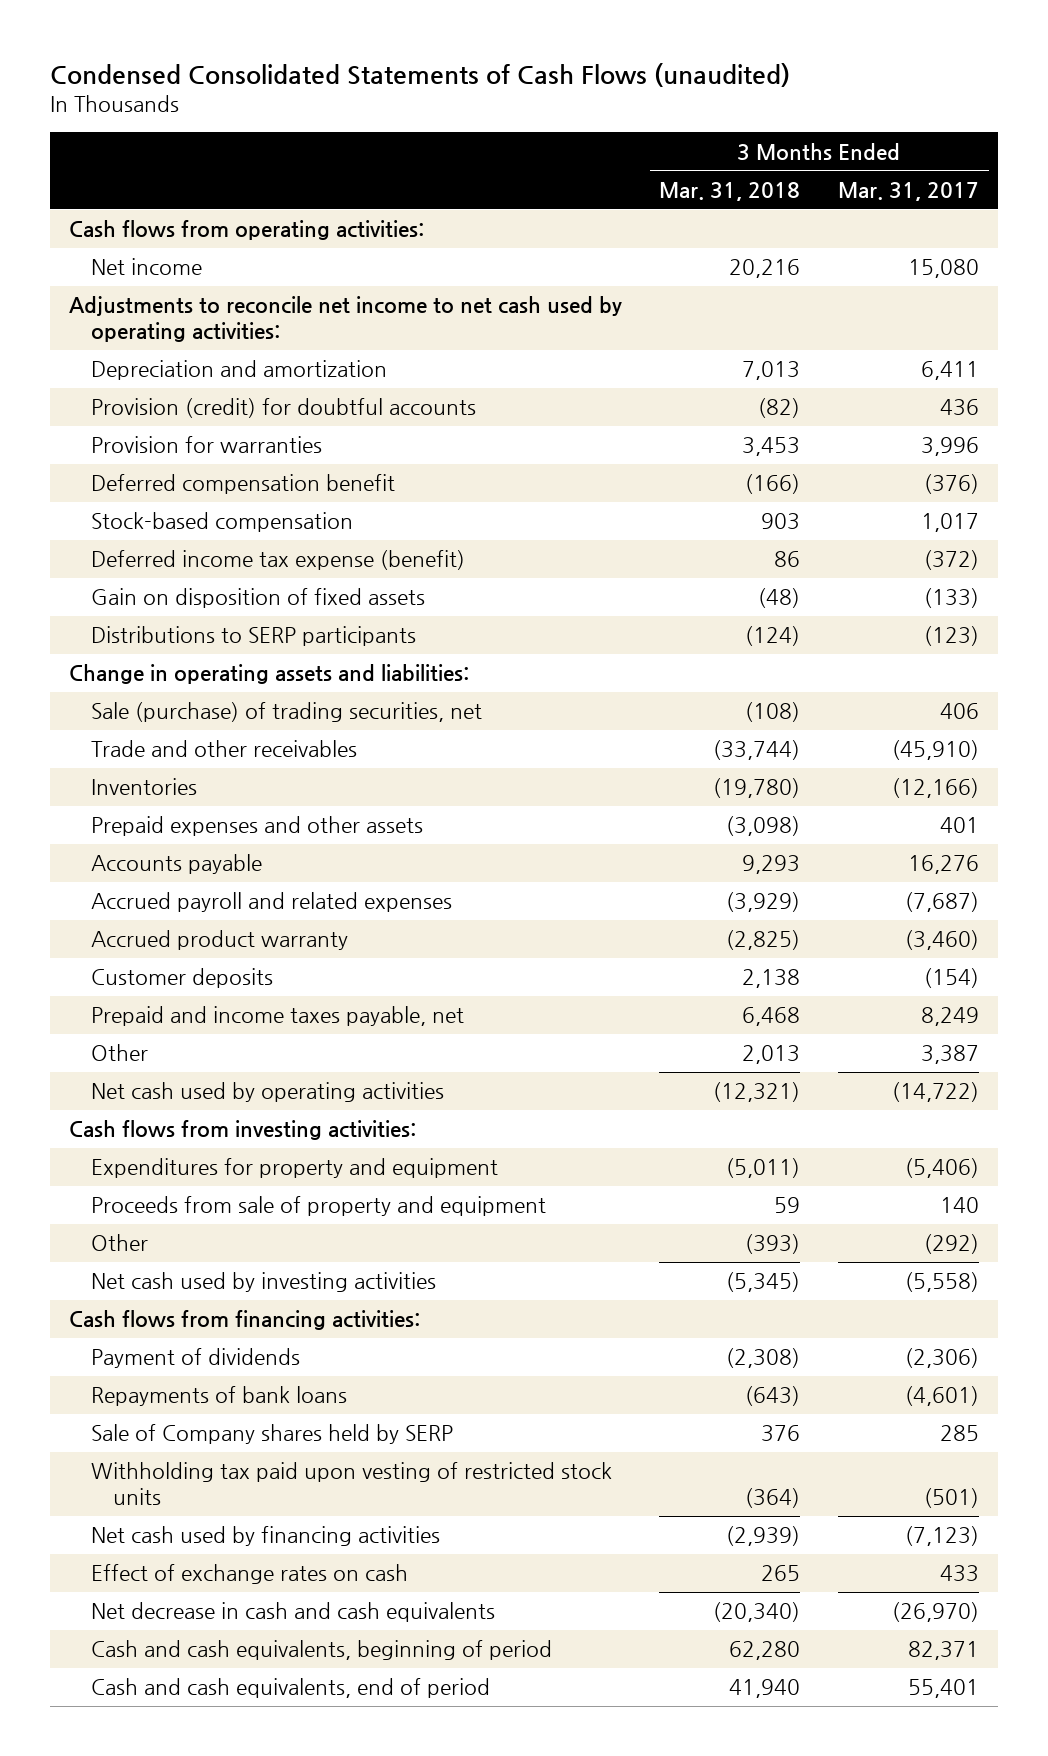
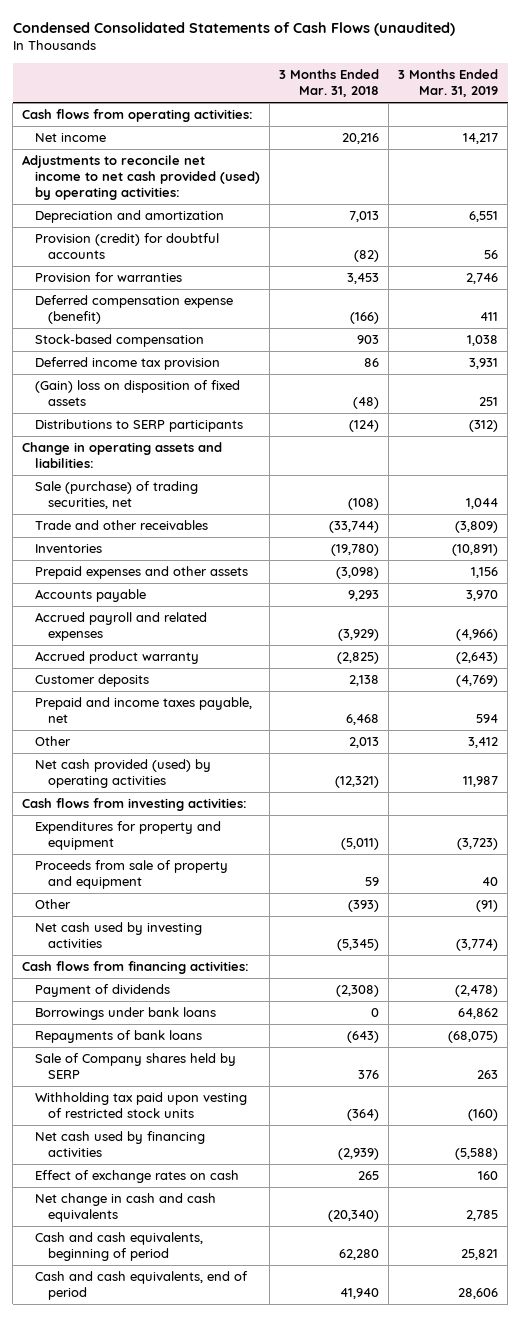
- | 3 Months Ended Mar. 31, 2018 | 3 Months Ended Mar. 31, 2017
+ | 3 Months Ended Mar. 31, 2018 | 3 Months Ended Mar. 31, 2019
- Adjustments to reconcile net income to net cash used by operating activities:
+ Adjustments to reconcile net income to net cash provided (used) by operating activities:
- Deferred compensation benefit | (166) | (376)
+ Deferred compensation expense (benefit) | (166) | 411
- Deferred income tax expense (benefit) | 86 | (372)
- Gain on disposition of fixed assets | (48) | (133)
+ Deferred income tax provision | 86 | 3,931
+ (Gain) loss on disposition of fixed assets | (48) | 251
- Net cash used by operating activities | (12,321) | (14,722)
+ Net cash provided (used) by operating activities | (12,321) | 11,987
+ Borrowings under bank loans | 0 | 64,862
- Net decrease in cash and cash equivalents | (20,340) | (26,970)
+ Net change in cash and cash equivalents | (20,340) | 2,785

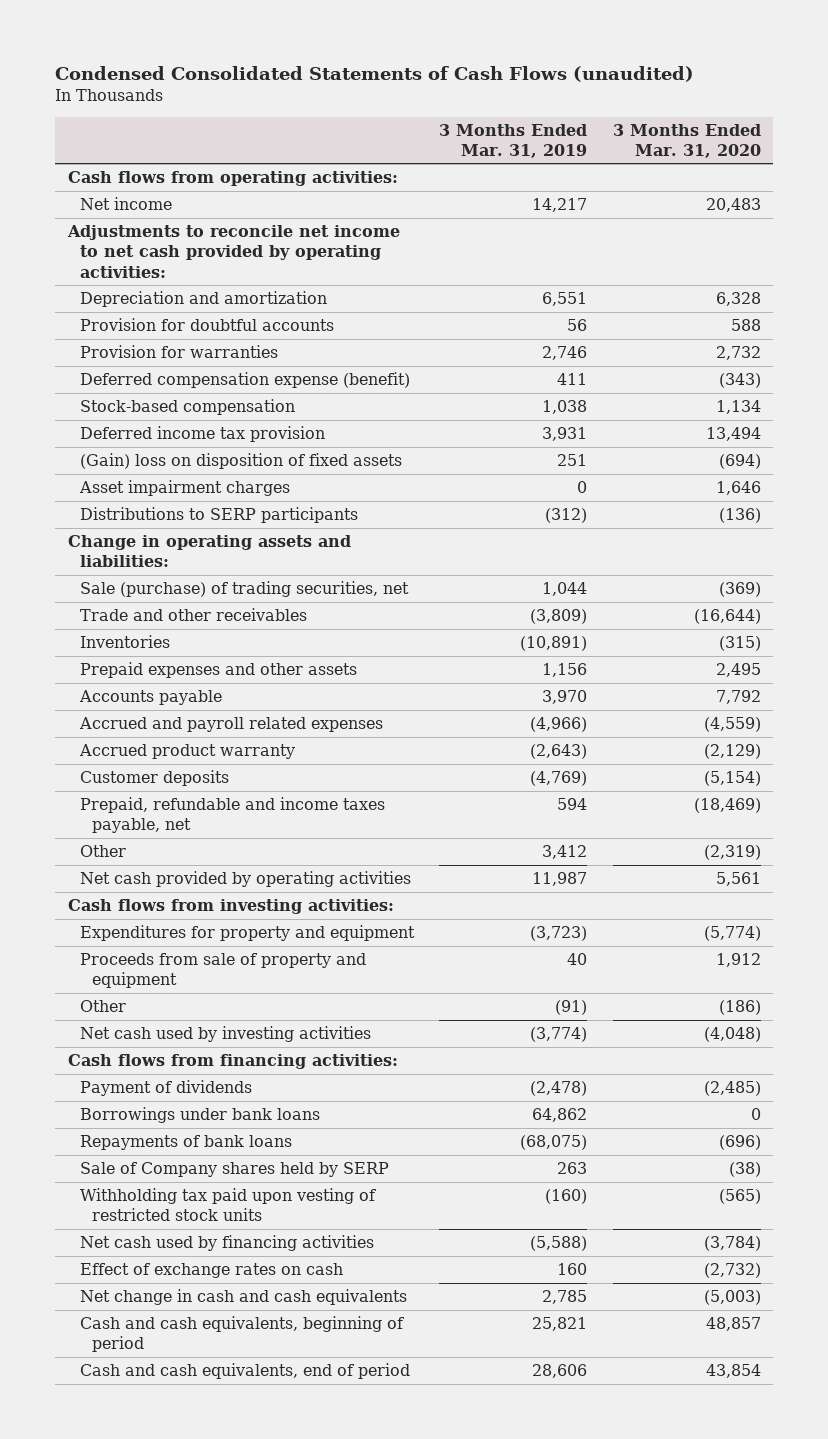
- | 3 Months Ended Mar. 31, 2018 | 3 Months Ended Mar. 31, 2019
+ | 3 Months Ended Mar. 31, 2019 | 3 Months Ended Mar. 31, 2020
- Adjustments to reconcile net income to net cash provided (used) by operating activities:
+ Adjustments to reconcile net income to net cash provided by operating activities:
- Provision (credit) for doubtful accounts | (82) | 56
+ Provision for doubtful accounts | 56 | 588
+ Asset impairment charges | 0 | 1,646
- Accrued payroll and related expenses | (3,929) | (4,966)
+ Accrued and payroll related expenses | (4,966) | (4,559)
- Prepaid and income taxes payable, net | 6,468 | 594
+ Prepaid, refundable and income taxes payable, net | 594 | (18,469)
- Net cash provided (used) by operating activities | (12,321) | 11,987
+ Net cash provided by operating activities | 11,987 | 5,561

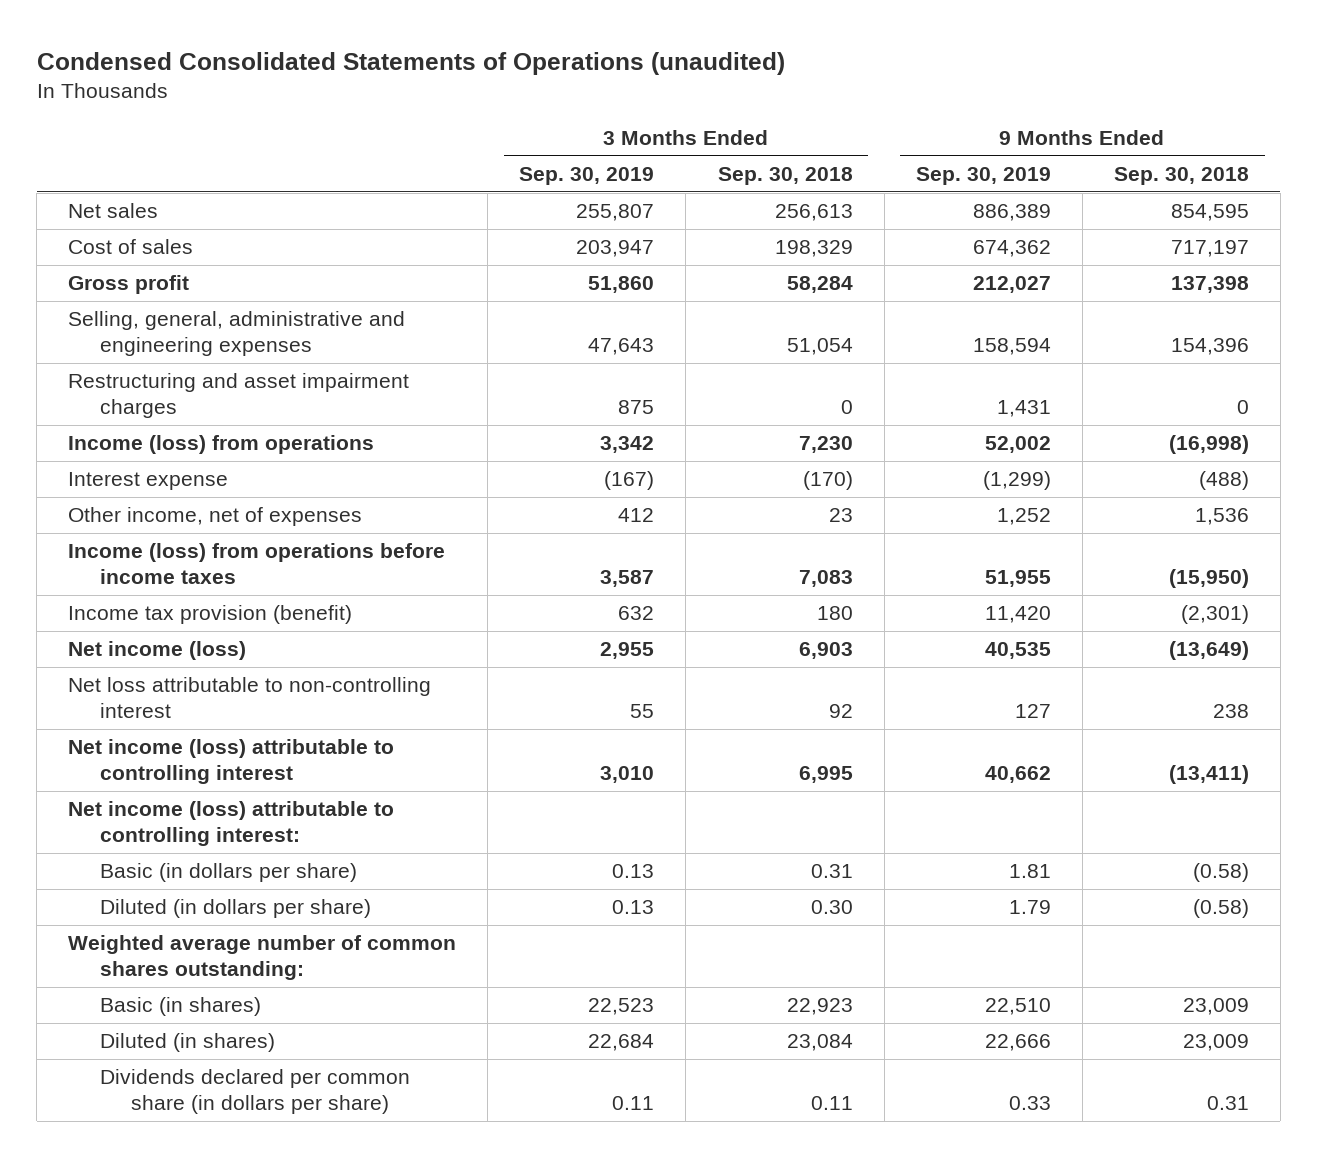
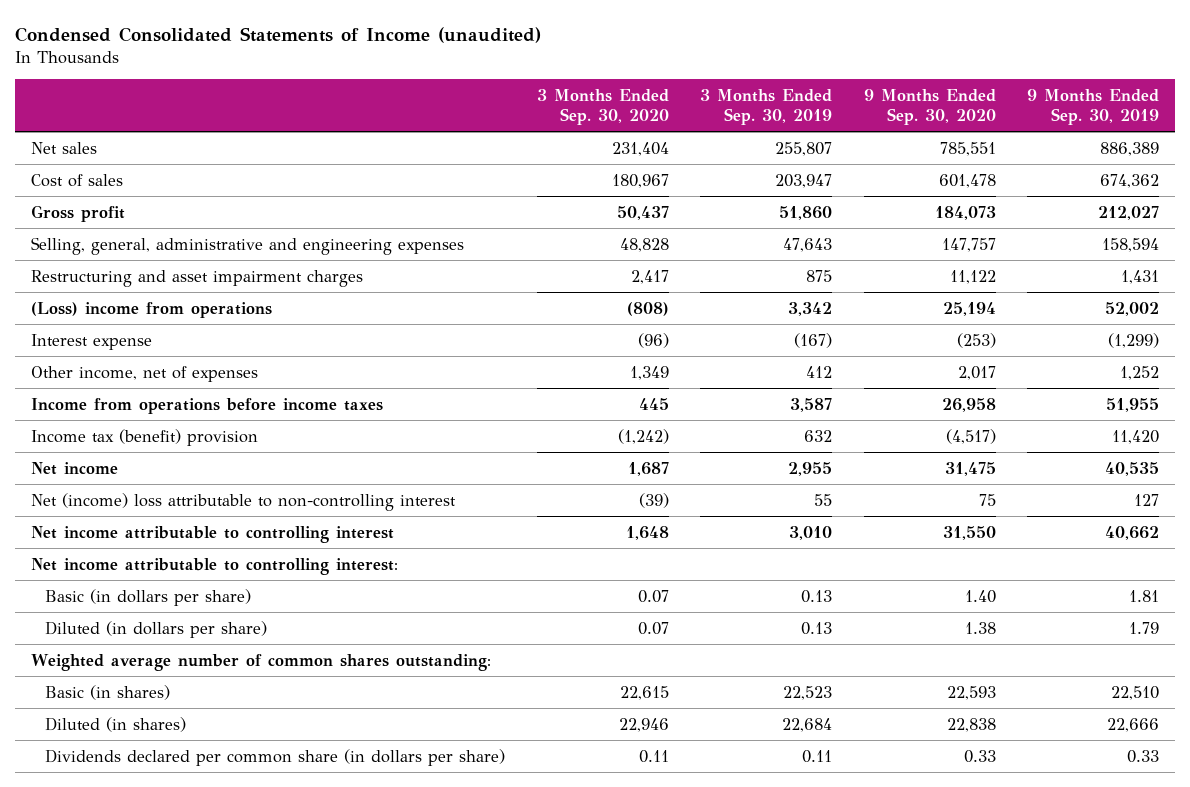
- Condensed Consolidated Statements of Operations (unaudited)
+ Condensed Consolidated Statements of Income (unaudited)
- | 3 Months Ended Sep. 30, 2019 | 3 Months Ended Sep. 30, 2018 | 9 Months Ended Sep. 30, 2019 | 9 Months Ended Sep. 30, 2018
+ | 3 Months Ended Sep. 30, 2020 | 3 Months Ended Sep. 30, 2019 | 9 Months Ended Sep. 30, 2020 | 9 Months Ended Sep. 30, 2019
- Income (loss) from operations | 3,342 | 7,230 | 52,002 | (16,998)
+ (Loss) income from operations | (808) | 3,342 | 25,194 | 52,002
- Income (loss) from operations before income taxes | 3,587 | 7,083 | 51,955 | (15,950)
- Income tax provision (benefit) | 632 | 180 | 11,420 | (2,301)
- Net income (loss) | 2,955 | 6,903 | 40,535 | (13,649)
- Net loss attributable to non-controlling interest | 55 | 92 | 127 | 238
- Net income (loss) attributable to controlling interest | 3,010 | 6,995 | 40,662 | (13,411)
- Net income (loss) attributable to controlling interest:
+ Income from operations before income taxes | 445 | 3,587 | 26,958 | 51,955
+ Income tax (benefit) provision | (1,242) | 632 | (4,517) | 11,420
+ Net income | 1,687 | 2,955 | 31,475 | 40,535
+ Net (income) loss attributable to non-controlling interest | (39) | 55 | 75 | 127
+ Net income attributable to controlling interest | 1,648 | 3,010 | 31,550 | 40,662
+ Net income attributable to controlling interest:

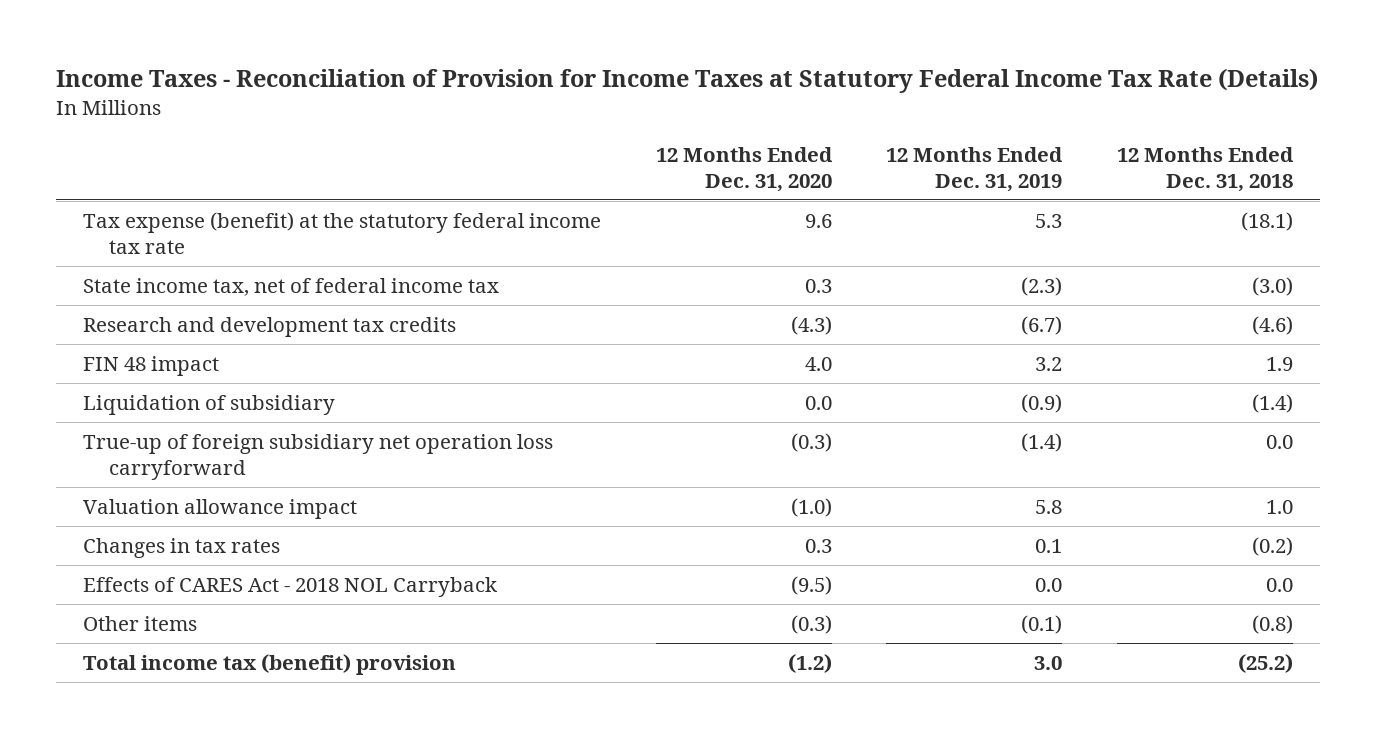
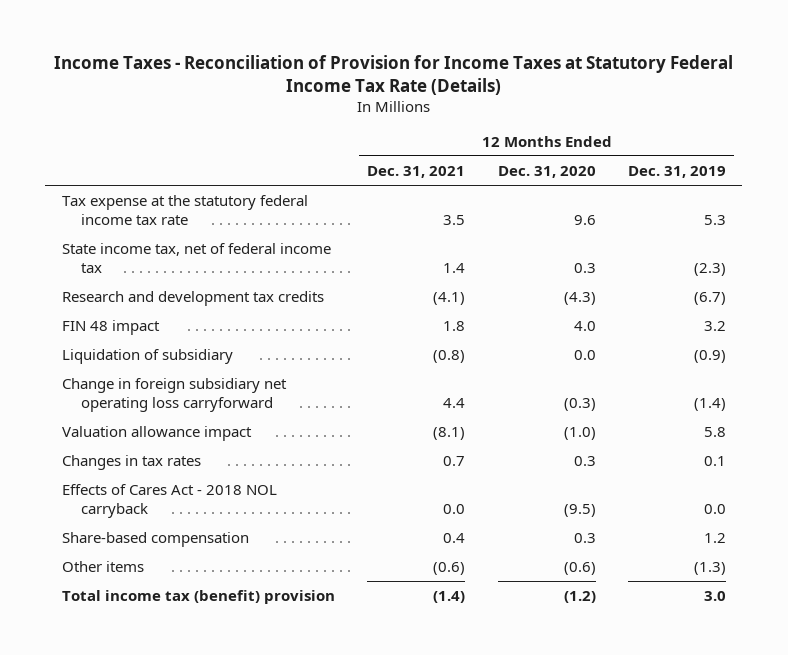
- | 12 Months Ended Dec. 31, 2020 | 12 Months Ended Dec. 31, 2019 | 12 Months Ended Dec. 31, 2018
+ | 12 Months Ended Dec. 31, 2021 | 12 Months Ended Dec. 31, 2020 | 12 Months Ended Dec. 31, 2019
- Tax expense (benefit) at the statutory federal income tax rate | 9.6 | 5.3 | (18.1)
+ Tax expense at the statutory federal income tax rate | 3.5 | 9.6 | 5.3
- True-up of foreign subsidiary net operation loss carryforward | (0.3) | (1.4) | 0.0
+ Change in foreign subsidiary net operating loss carryforward | 4.4 | (0.3) | (1.4)
- Effects of CARES Act - 2018 NOL Carryback | (9.5) | 0.0 | 0.0
- Other items | (0.3) | (0.1) | (0.8)
+ Effects of Cares Act - 2018 NOL carryback | 0.0 | (9.5) | 0.0
+ Share-based compensation | 0.4 | 0.3 | 1.2
+ Other items | (0.6) | (0.6) | (1.3)

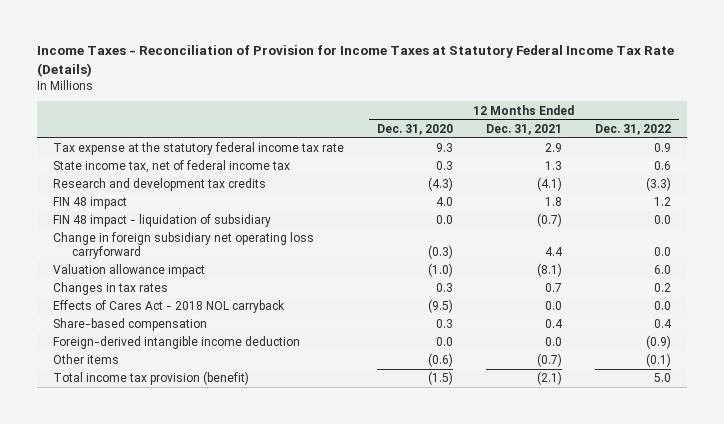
- | 12 Months Ended Dec. 31, 2021 | 12 Months Ended Dec. 31, 2020 | 12 Months Ended Dec. 31, 2019
+ | 12 Months Ended Dec. 31, 2020 | 12 Months Ended Dec. 31, 2021 | 12 Months Ended Dec. 31, 2022
- Tax expense at the statutory federal income tax rate | 3.5 | 9.6 | 5.3
- State income tax, net of federal income tax | 1.4 | 0.3 | (2.3)
+ Tax expense at the statutory federal income tax rate | 9.3 | 2.9 | 0.9
+ State income tax, net of federal income tax | 0.3 | 1.3 | 0.6
- Liquidation of subsidiary | (0.8) | 0.0 | (0.9)
+ FIN 48 impact - liquidation of subsidiary | 0.0 | (0.7) | 0.0
- Other items | (0.6) | (0.6) | (1.3)
- Total income tax (benefit) provision | (1.4) | (1.2) | 3.0
+ Foreign-derived intangible income deduction | 0.0 | 0.0 | (0.9)
+ Other items | (0.6) | (0.7) | (0.1)
+ Total income tax provision (benefit) | (1.5) | (2.1) | 5.0

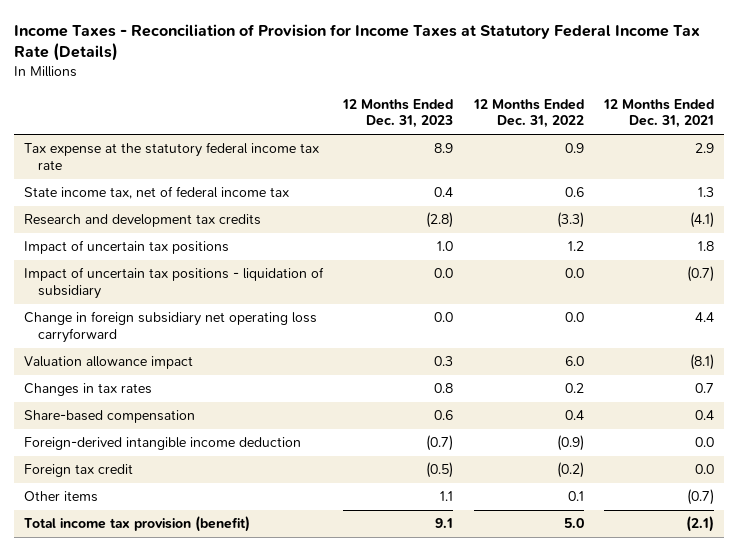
- | 12 Months Ended Dec. 31, 2020 | 12 Months Ended Dec. 31, 2021 | 12 Months Ended Dec. 31, 2022
+ | 12 Months Ended Dec. 31, 2023 | 12 Months Ended Dec. 31, 2022 | 12 Months Ended Dec. 31, 2021
- FIN 48 impact | 4.0 | 1.8 | 1.2
- FIN 48 impact - liquidation of subsidiary | 0.0 | (0.7) | 0.0
+ Impact of uncertain tax positions | 1.0 | 1.2 | 1.8
+ Impact of uncertain tax positions - liquidation of subsidiary | 0.0 | 0.0 | (0.7)
- Effects of Cares Act - 2018 NOL carryback | (9.5) | 0.0 | 0.0
- Other items | (0.6) | (0.7) | (0.1)
+ Foreign tax credit | (0.5) | (0.2) | 0.0
+ Other items | 1.1 | 0.1 | (0.7)

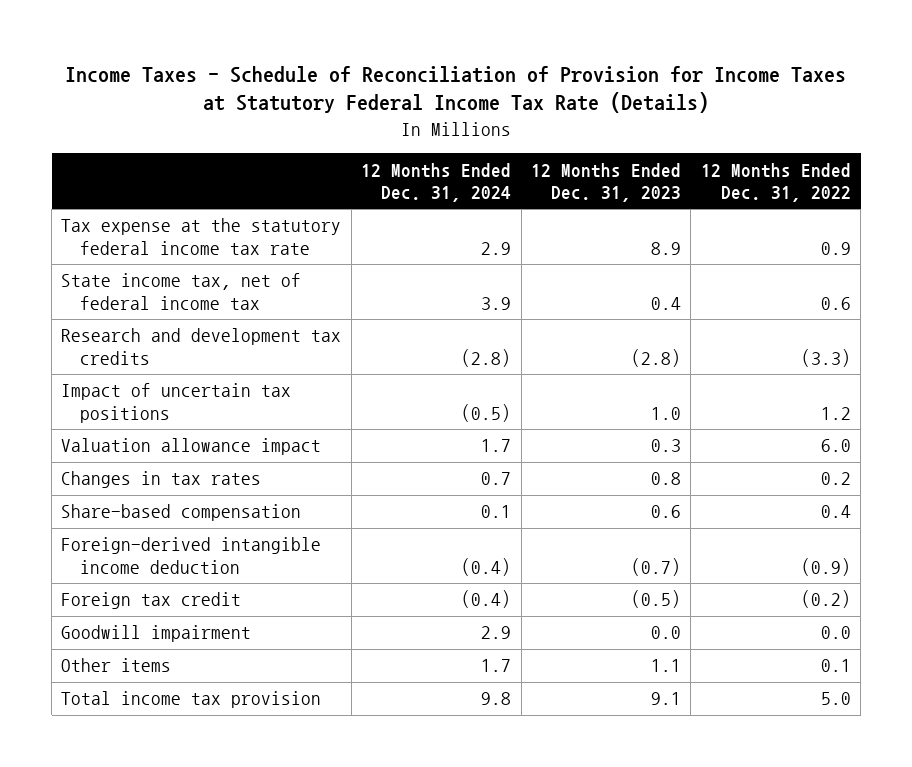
- Income Taxes - Reconciliation of Provision for Income Taxes at Statutory Federal Income Tax Rate (Details)
+ Income Taxes - Schedule of Reconciliation of Provision for Income Taxes at Statutory Federal Income Tax Rate (Details)
- | 12 Months Ended Dec. 31, 2023 | 12 Months Ended Dec. 31, 2022 | 12 Months Ended Dec. 31, 2021
+ | 12 Months Ended Dec. 31, 2024 | 12 Months Ended Dec. 31, 2023 | 12 Months Ended Dec. 31, 2022
- Impact of uncertain tax positions - liquidation of subsidiary | 0.0 | 0.0 | (0.7)
- Change in foreign subsidiary net operating loss carryforward | 0.0 | 0.0 | 4.4
+ Goodwill impairment | 2.9 | 0.0 | 0.0
- Total income tax provision (benefit) | 9.1 | 5.0 | (2.1)
+ Total income tax provision | 9.8 | 9.1 | 5.0

